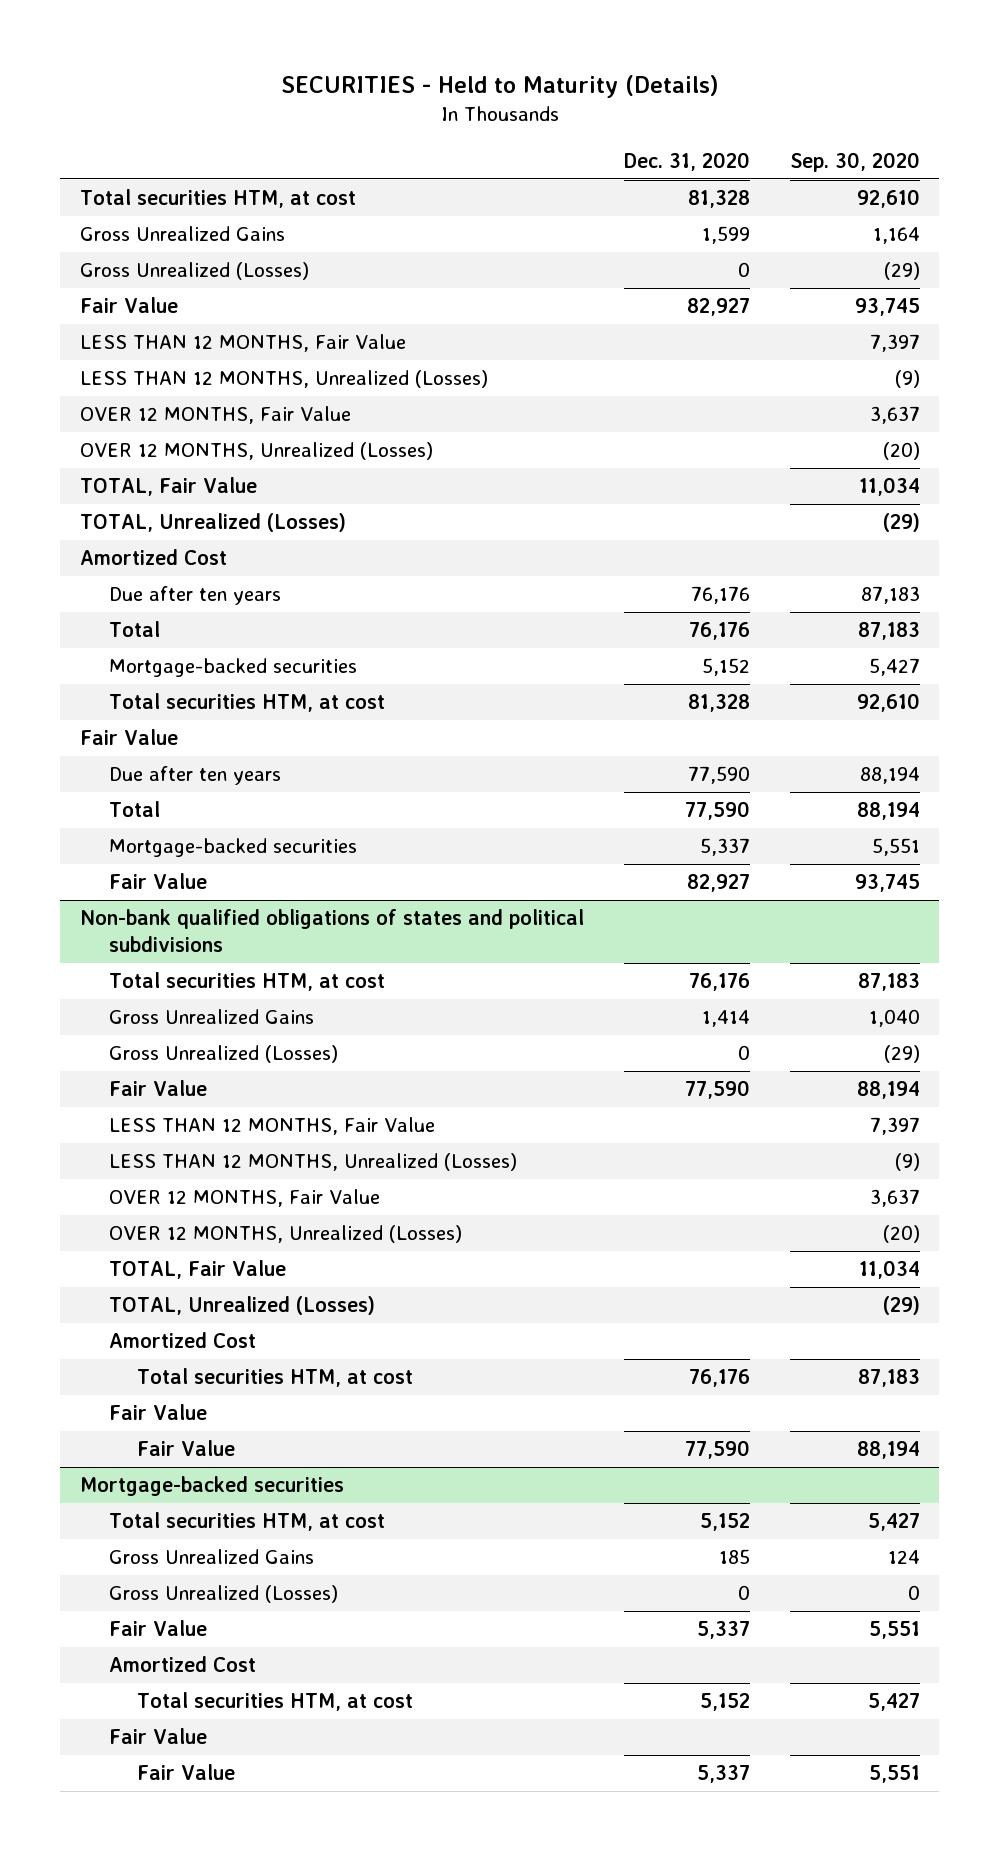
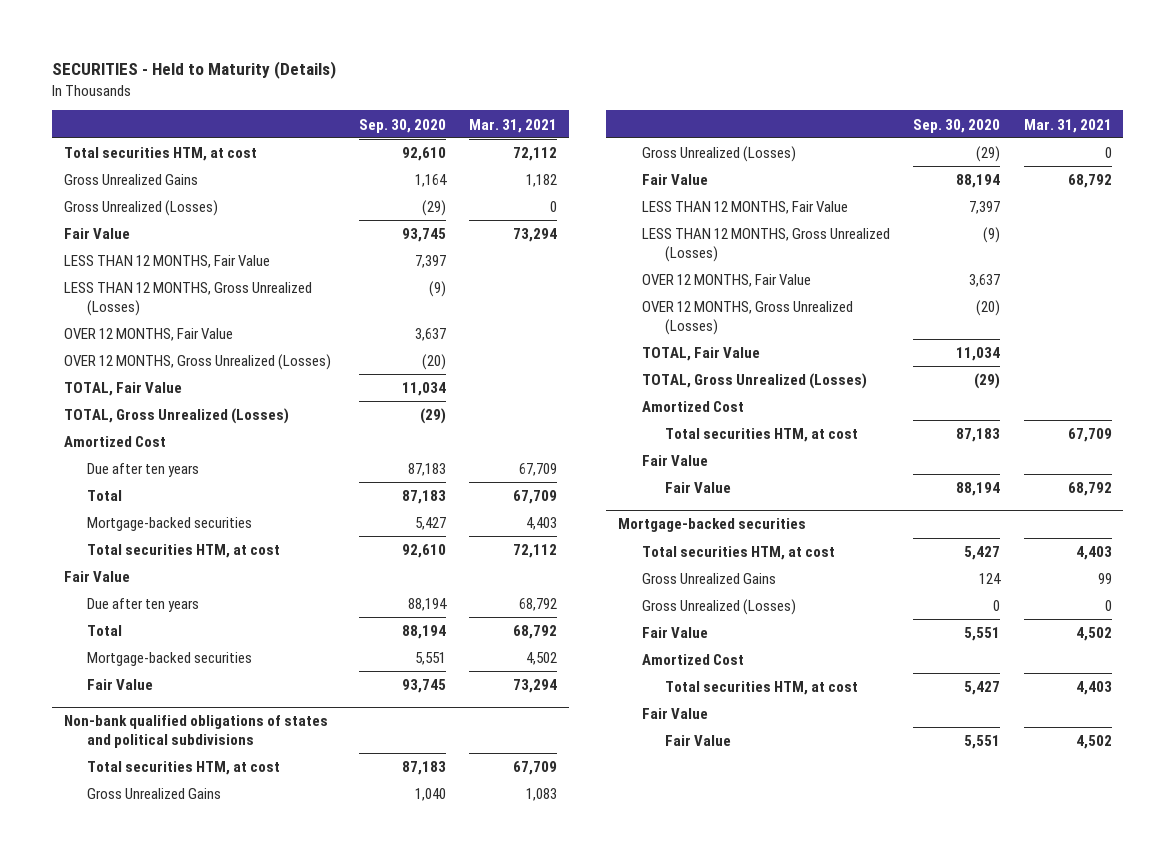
- | Dec. 31, 2020 | Sep. 30, 2020
+ | Sep. 30, 2020 | Mar. 31, 2021
- LESS THAN 12 MONTHS, Unrealized (Losses) | | (9)
+ LESS THAN 12 MONTHS, Gross Unrealized (Losses) | (9) |
- OVER 12 MONTHS, Unrealized (Losses) | | (20)
+ OVER 12 MONTHS, Gross Unrealized (Losses) | (20) |
- TOTAL, Unrealized (Losses) | | (29)
+ TOTAL, Gross Unrealized (Losses) | (29) |
@ Non-bank qualified obligations of states and political subdivisions
- LESS THAN 12 MONTHS, Unrealized (Losses) | | (9)
+ LESS THAN 12 MONTHS, Gross Unrealized (Losses) | (9) |
- OVER 12 MONTHS, Unrealized (Losses) | | (20)
+ OVER 12 MONTHS, Gross Unrealized (Losses) | (20) |
- TOTAL, Unrealized (Losses) | | (29)
+ TOTAL, Gross Unrealized (Losses) | (29) |

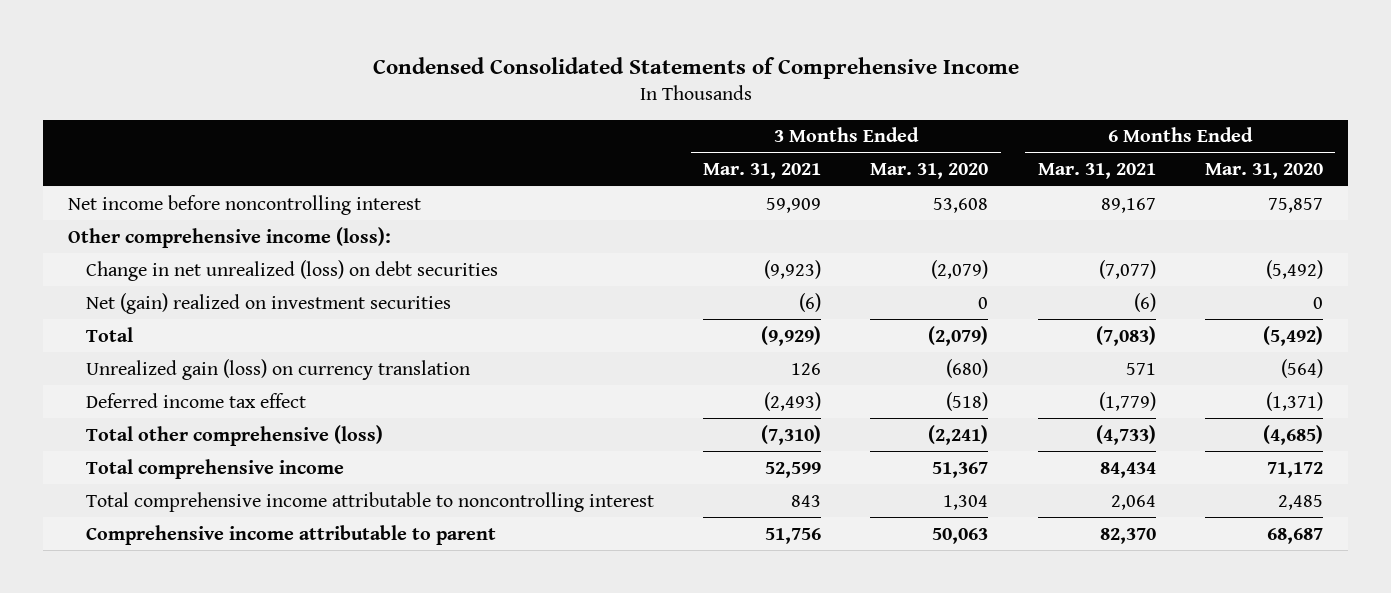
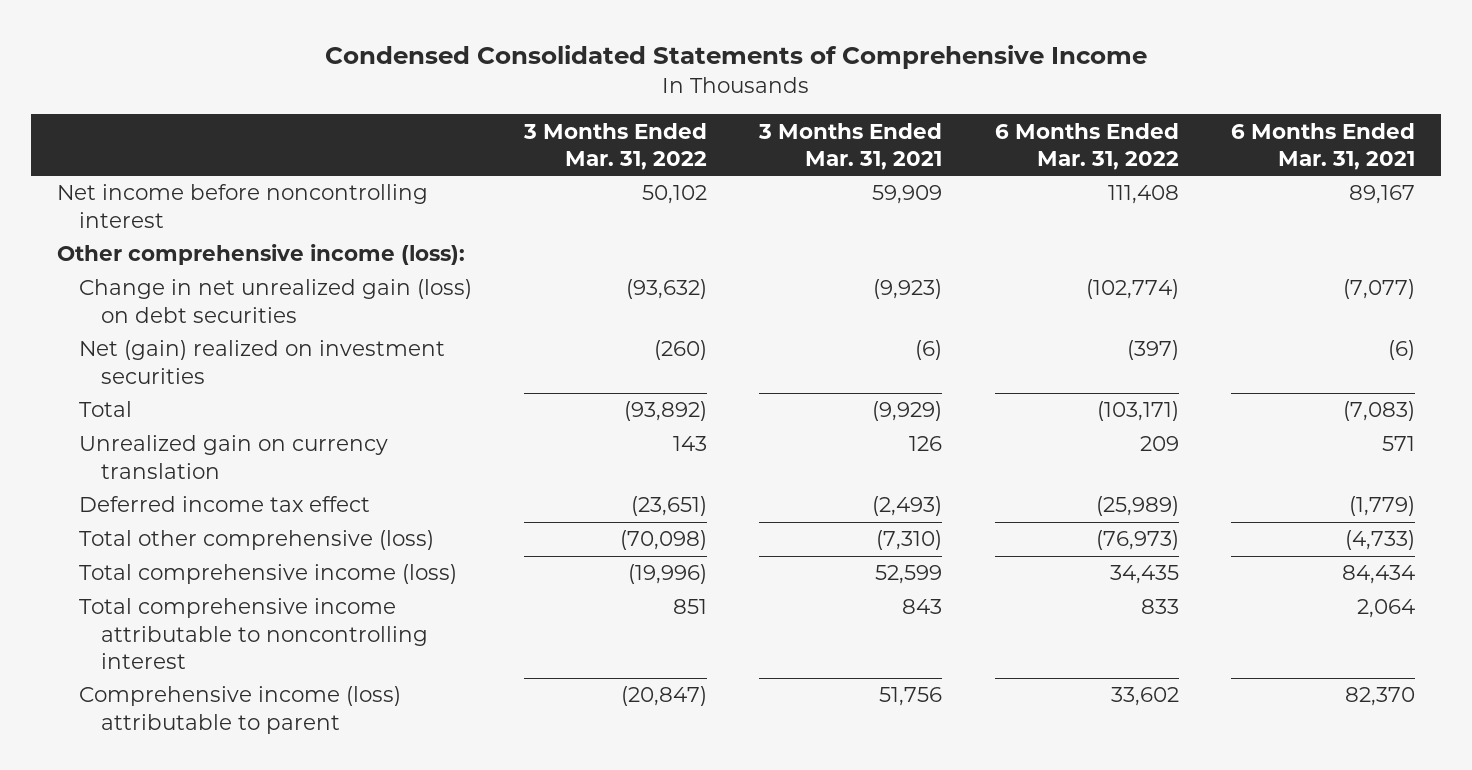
- | 3 Months Ended Mar. 31, 2021 | 3 Months Ended Mar. 31, 2020 | 6 Months Ended Mar. 31, 2021 | 6 Months Ended Mar. 31, 2020
+ | 3 Months Ended Mar. 31, 2022 | 3 Months Ended Mar. 31, 2021 | 6 Months Ended Mar. 31, 2022 | 6 Months Ended Mar. 31, 2021
- Change in net unrealized (loss) on debt securities | (9,923) | (2,079) | (7,077) | (5,492)
+ Change in net unrealized gain (loss) on debt securities | (93,632) | (9,923) | (102,774) | (7,077)
- Unrealized gain (loss) on currency translation | 126 | (680) | 571 | (564)
+ Unrealized gain on currency translation | 143 | 126 | 209 | 571
- Total comprehensive income | 52,599 | 51,367 | 84,434 | 71,172
+ Total comprehensive income (loss) | (19,996) | 52,599 | 34,435 | 84,434
- Comprehensive income attributable to parent | 51,756 | 50,063 | 82,370 | 68,687
+ Comprehensive income (loss) attributable to parent | (20,847) | 51,756 | 33,602 | 82,370

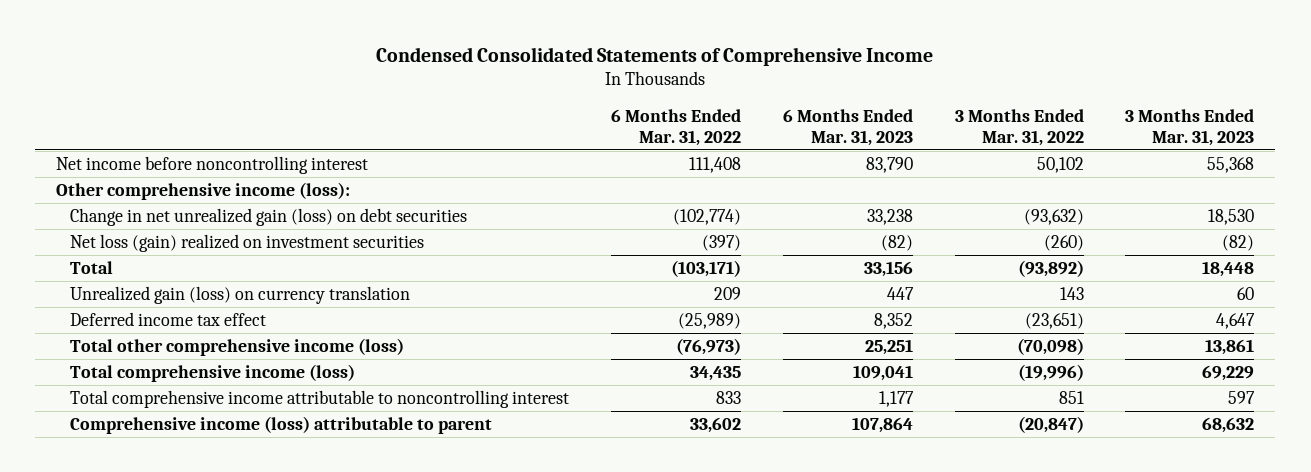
- | 3 Months Ended Mar. 31, 2022 | 3 Months Ended Mar. 31, 2021 | 6 Months Ended Mar. 31, 2022 | 6 Months Ended Mar. 31, 2021
+ | 6 Months Ended Mar. 31, 2022 | 6 Months Ended Mar. 31, 2023 | 3 Months Ended Mar. 31, 2022 | 3 Months Ended Mar. 31, 2023
- Net (gain) realized on investment securities | (260) | (6) | (397) | (6)
+ Net loss (gain) realized on investment securities | (397) | (82) | (260) | (82)
- Unrealized gain on currency translation | 143 | 126 | 209 | 571
+ Unrealized gain (loss) on currency translation | 209 | 447 | 143 | 60
- Total other comprehensive (loss) | (70,098) | (7,310) | (76,973) | (4,733)
+ Total other comprehensive income (loss) | (76,973) | 25,251 | (70,098) | 13,861

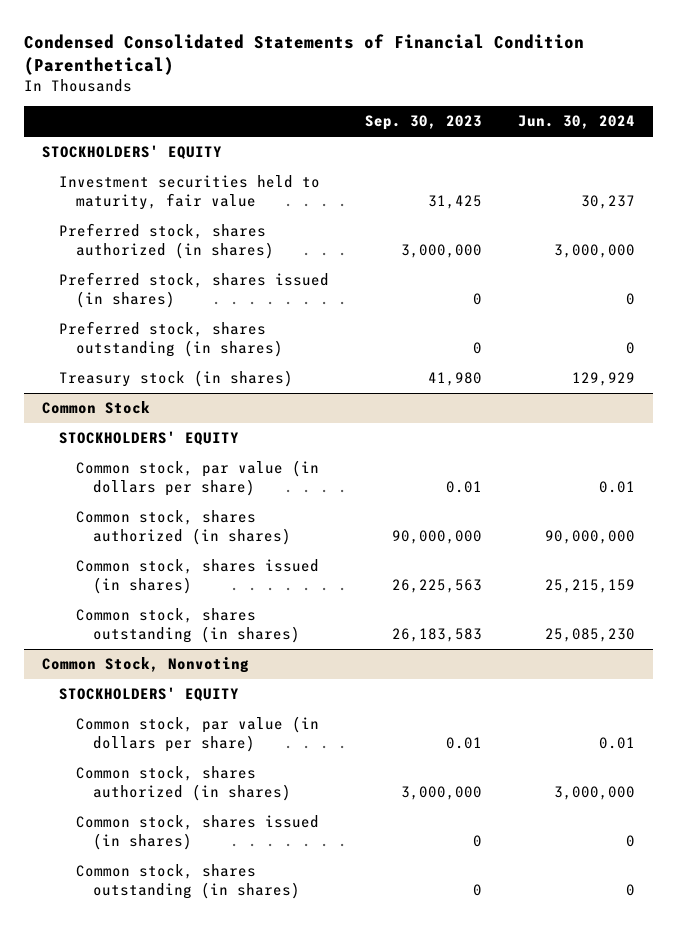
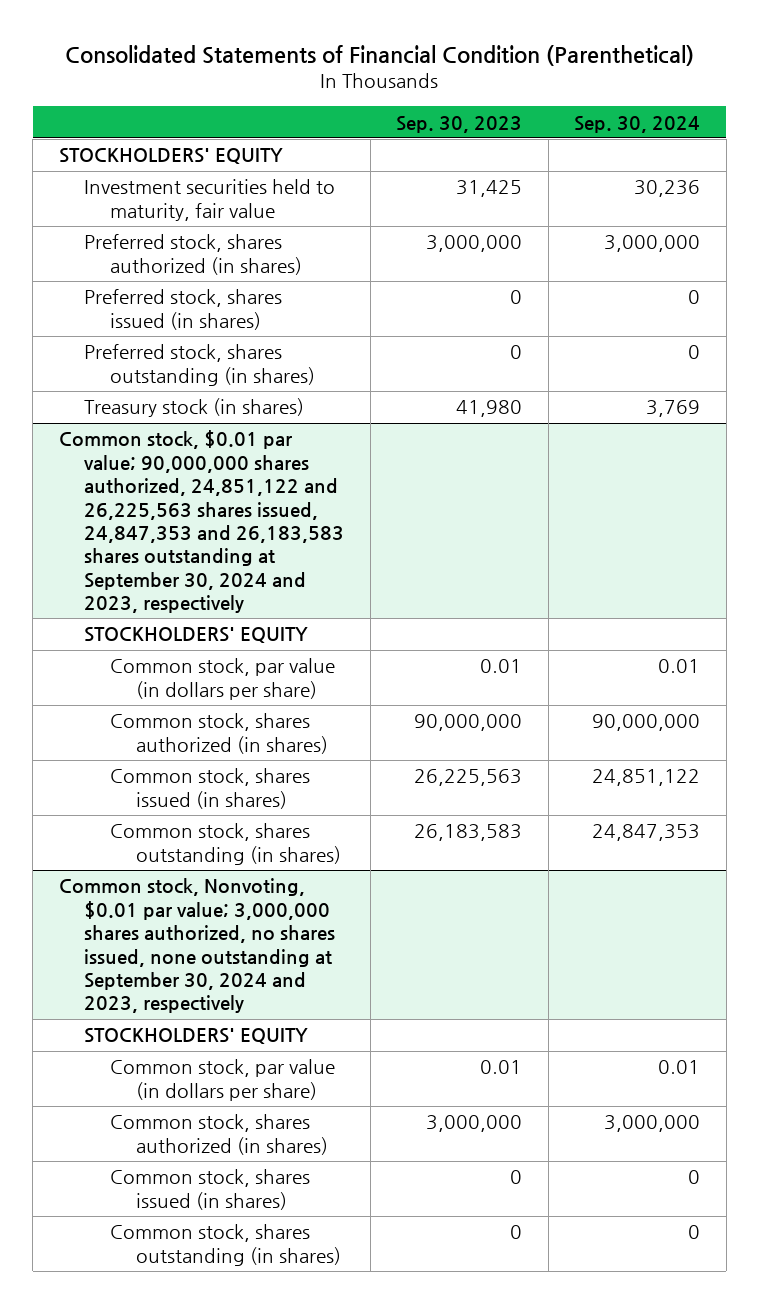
- Condensed Consolidated Statements of Financial Condition (Parenthetical)
+ Consolidated Statements of Financial Condition (Parenthetical)
- | Sep. 30, 2023 | Jun. 30, 2024
+ | Sep. 30, 2023 | Sep. 30, 2024
- Common Stock
+ Common stock, $0.01 par value; 90,000,000 shares authorized, 24,851,122 and 26,225,563 shares issued, 24,847,353 and 26,183,583 shares outstanding at September 30, 2024 and 2023, respectively
- Common Stock, Nonvoting
+ Common stock, Nonvoting, $0.01 par value; 3,000,000 shares authorized, no shares issued, none outstanding at September 30, 2024 and 2023, respectively

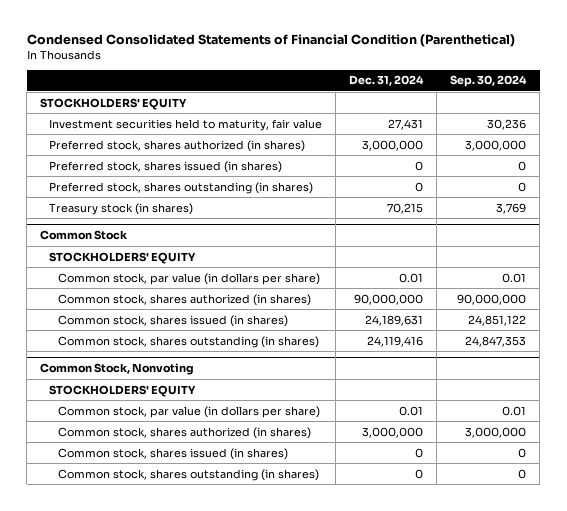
- Consolidated Statements of Financial Condition (Parenthetical)
+ Condensed Consolidated Statements of Financial Condition (Parenthetical)
- | Sep. 30, 2023 | Sep. 30, 2024
+ | Dec. 31, 2024 | Sep. 30, 2024
- Common stock, $0.01 par value; 90,000,000 shares authorized, 24,851,122 and 26,225,563 shares issued, 24,847,353 and 26,183,583 shares outstanding at September 30, 2024 and 2023, respectively
+ Common Stock
- Common stock, Nonvoting, $0.01 par value; 3,000,000 shares authorized, no shares issued, none outstanding at September 30, 2024 and 2023, respectively
+ Common Stock, Nonvoting

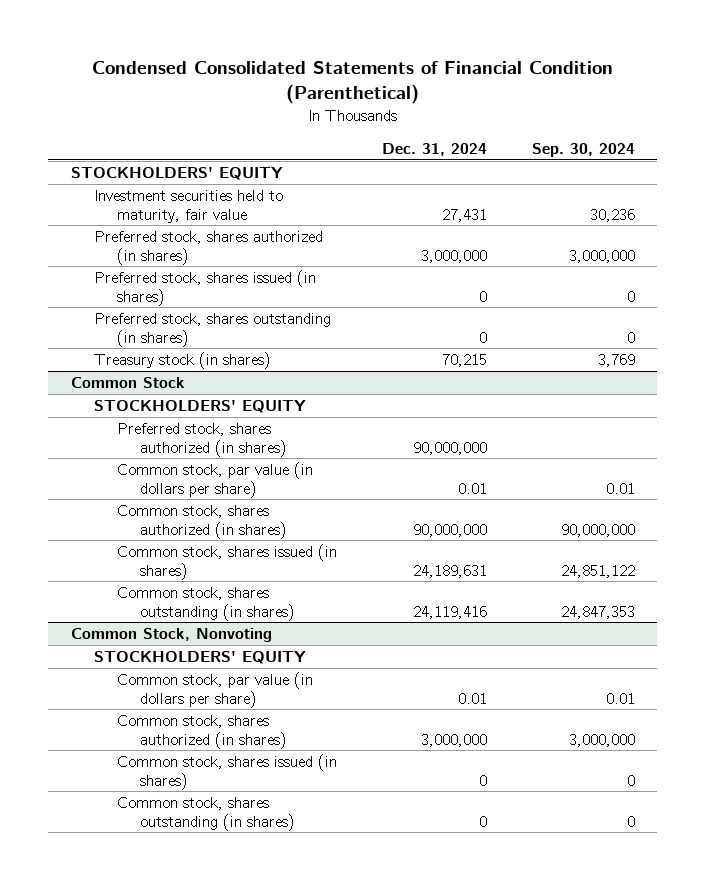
@ Common Stock
+ Preferred stock, shares authorized (in shares) | 90,000,000 |

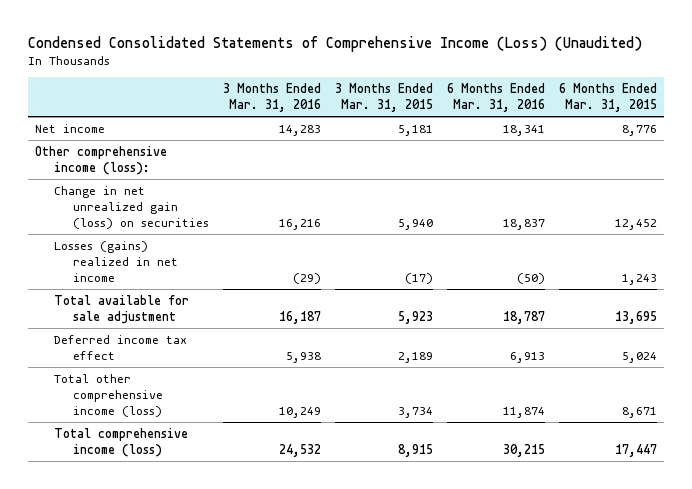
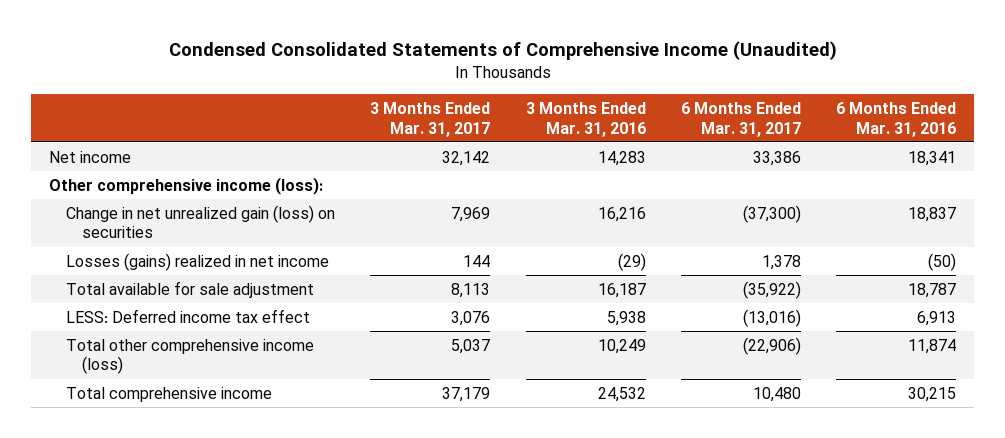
- Condensed Consolidated Statements of Comprehensive Income (Loss) (Unaudited)
+ Condensed Consolidated Statements of Comprehensive Income (Unaudited)
- | 3 Months Ended Mar. 31, 2016 | 3 Months Ended Mar. 31, 2015 | 6 Months Ended Mar. 31, 2016 | 6 Months Ended Mar. 31, 2015
+ | 3 Months Ended Mar. 31, 2017 | 3 Months Ended Mar. 31, 2016 | 6 Months Ended Mar. 31, 2017 | 6 Months Ended Mar. 31, 2016
- Deferred income tax effect | 5,938 | 2,189 | 6,913 | 5,024
+ LESS: Deferred income tax effect | 3,076 | 5,938 | (13,016) | 6,913
- Total comprehensive income (loss) | 24,532 | 8,915 | 30,215 | 17,447
+ Total comprehensive income | 37,179 | 24,532 | 10,480 | 30,215

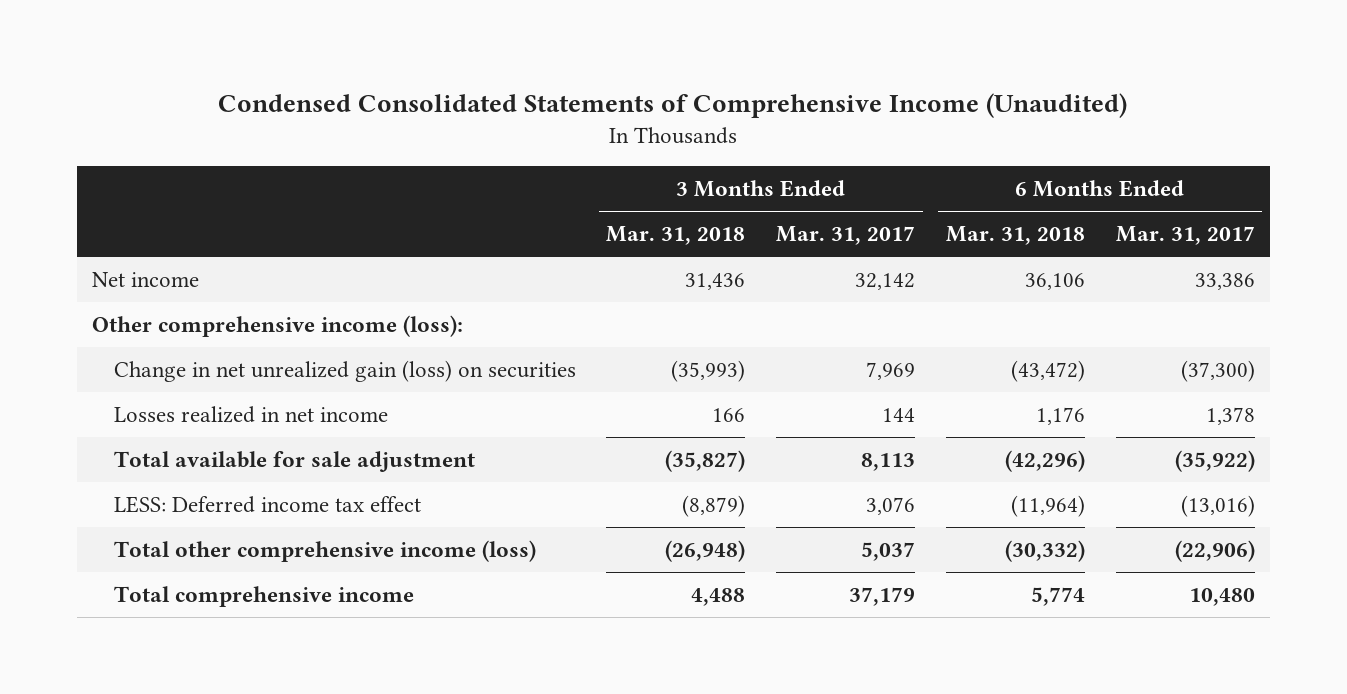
- | 3 Months Ended Mar. 31, 2017 | 3 Months Ended Mar. 31, 2016 | 6 Months Ended Mar. 31, 2017 | 6 Months Ended Mar. 31, 2016
+ | 3 Months Ended Mar. 31, 2018 | 3 Months Ended Mar. 31, 2017 | 6 Months Ended Mar. 31, 2018 | 6 Months Ended Mar. 31, 2017
- Losses (gains) realized in net income | 144 | (29) | 1,378 | (50)
+ Losses realized in net income | 166 | 144 | 1,176 | 1,378

